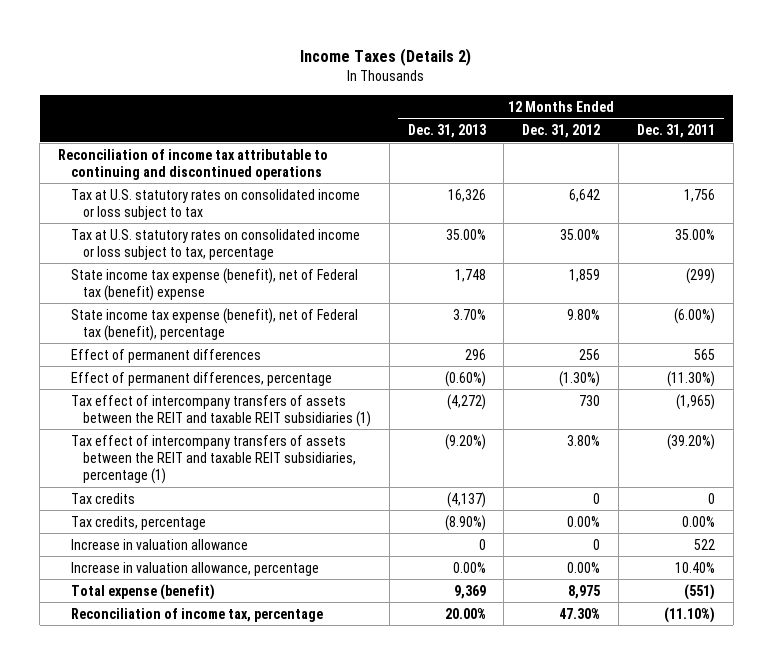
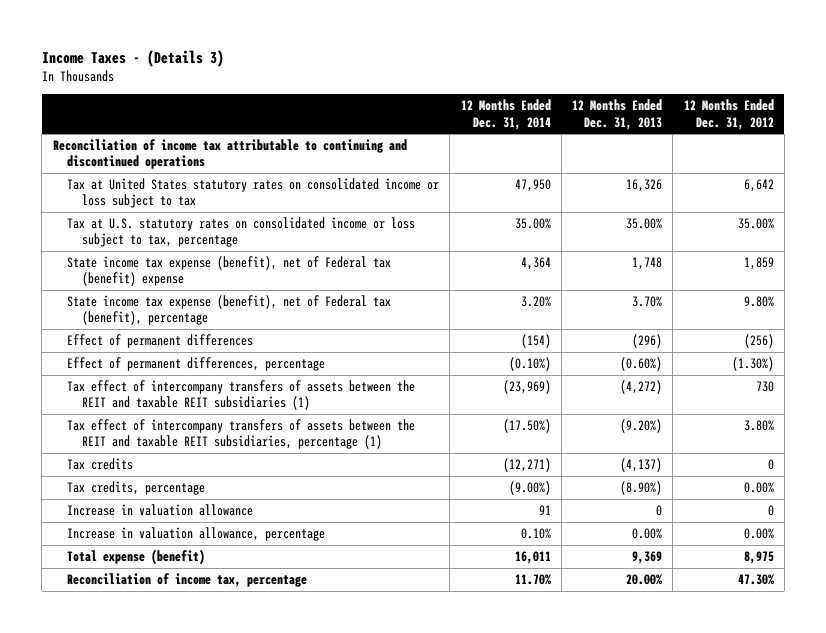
- Income Taxes (Details 2)
+ Income Taxes - (Details 3)
- | 12 Months Ended Dec. 31, 2013 | 12 Months Ended Dec. 31, 2012 | 12 Months Ended Dec. 31, 2011
+ | 12 Months Ended Dec. 31, 2014 | 12 Months Ended Dec. 31, 2013 | 12 Months Ended Dec. 31, 2012
- Tax at U.S. statutory rates on consolidated income or loss subject to tax | 16,326 | 6,642 | 1,756
+ Tax at United States statutory rates on consolidated income or loss subject to tax | 47,950 | 16,326 | 6,642
- Effect of permanent differences | 296 | 256 | 565
+ Effect of permanent differences | (154) | (296) | (256)

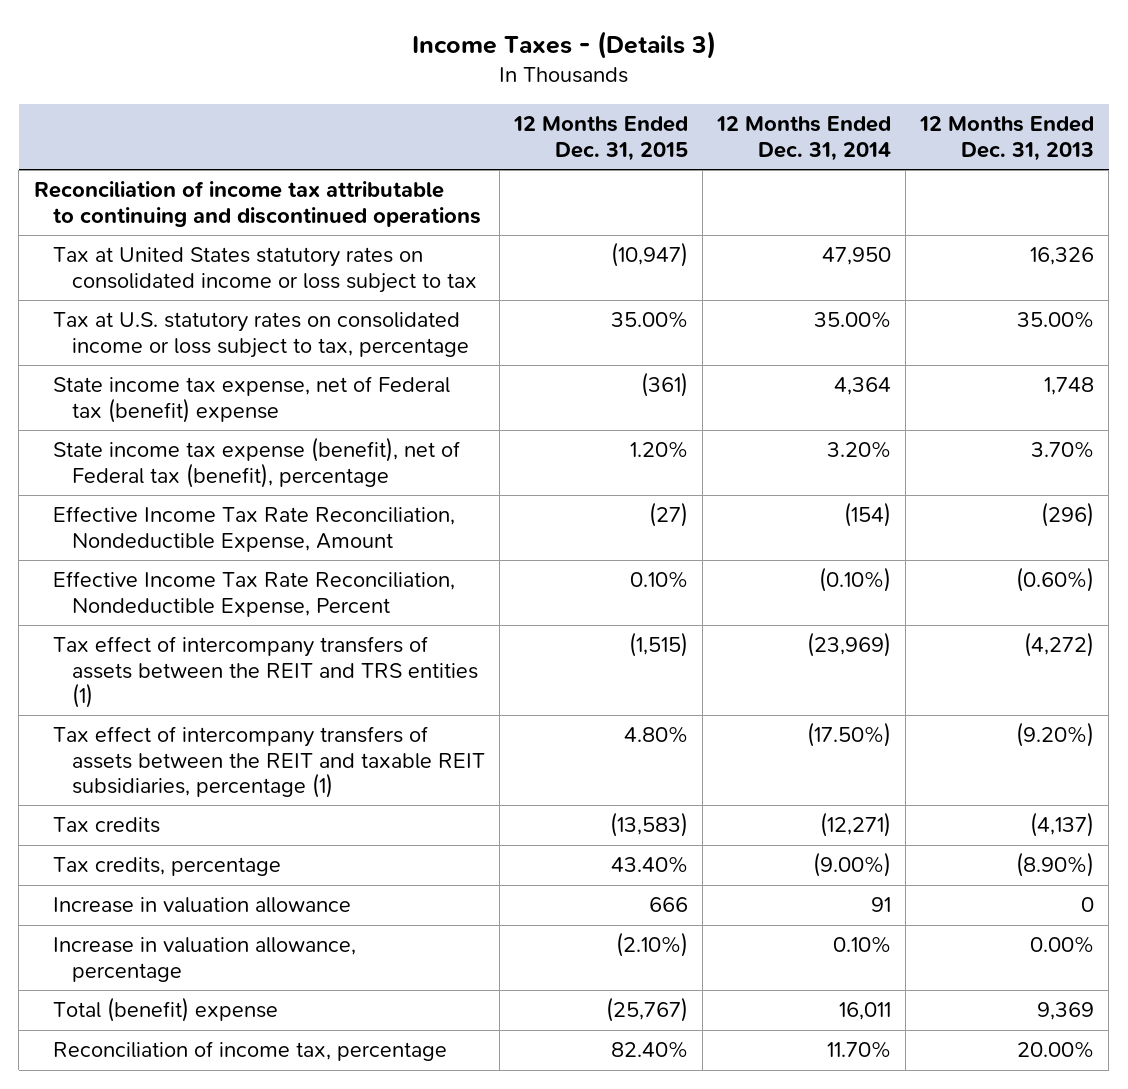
- | 12 Months Ended Dec. 31, 2014 | 12 Months Ended Dec. 31, 2013 | 12 Months Ended Dec. 31, 2012
+ | 12 Months Ended Dec. 31, 2015 | 12 Months Ended Dec. 31, 2014 | 12 Months Ended Dec. 31, 2013
- State income tax expense (benefit), net of Federal tax (benefit) expense | 4,364 | 1,748 | 1,859
+ State income tax expense, net of Federal tax (benefit) expense | (361) | 4,364 | 1,748
- Effect of permanent differences | (154) | (296) | (256)
- Effect of permanent differences, percentage | (0.10%) | (0.60%) | (1.30%)
- Tax effect of intercompany transfers of assets between the REIT and taxable REIT subsidiaries (1) | (23,969) | (4,272) | 730
+ Effective Income Tax Rate Reconciliation, Nondeductible Expense, Amount | (27) | (154) | (296)
+ Effective Income Tax Rate Reconciliation, Nondeductible Expense, Percent | 0.10% | (0.10%) | (0.60%)
+ Tax effect of intercompany transfers of assets between the REIT and TRS entities (1) | (1,515) | (23,969) | (4,272)
- Total expense (benefit) | 16,011 | 9,369 | 8,975
+ Total (benefit) expense | (25,767) | 16,011 | 9,369

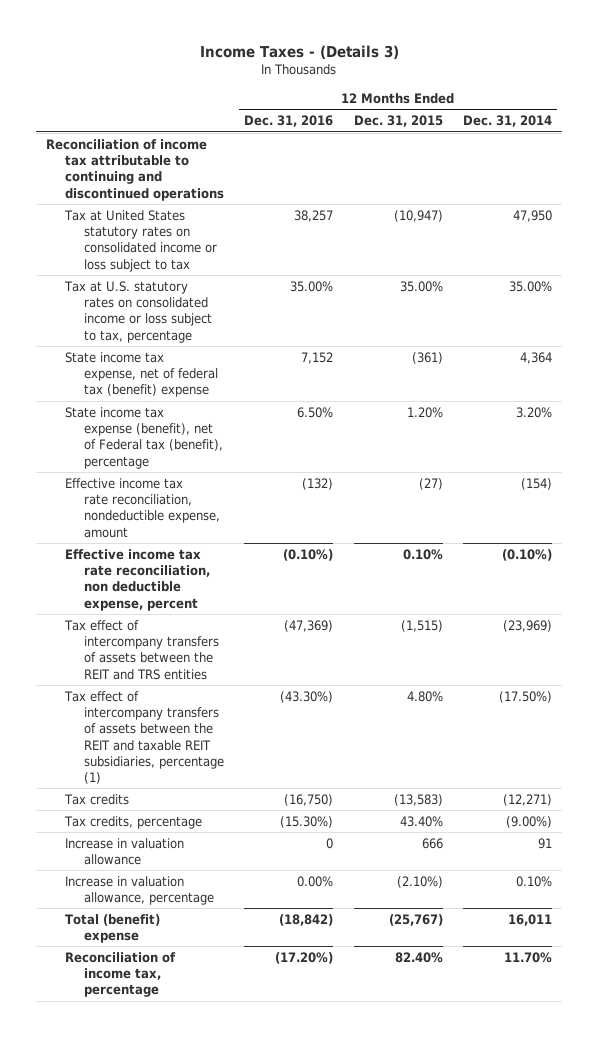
- | 12 Months Ended Dec. 31, 2015 | 12 Months Ended Dec. 31, 2014 | 12 Months Ended Dec. 31, 2013
+ | 12 Months Ended Dec. 31, 2016 | 12 Months Ended Dec. 31, 2015 | 12 Months Ended Dec. 31, 2014
- State income tax expense, net of Federal tax (benefit) expense | (361) | 4,364 | 1,748
+ State income tax expense, net of federal tax (benefit) expense | 7,152 | (361) | 4,364
- Effective Income Tax Rate Reconciliation, Nondeductible Expense, Amount | (27) | (154) | (296)
- Effective Income Tax Rate Reconciliation, Nondeductible Expense, Percent | 0.10% | (0.10%) | (0.60%)
- Tax effect of intercompany transfers of assets between the REIT and TRS entities (1) | (1,515) | (23,969) | (4,272)
+ Effective income tax rate reconciliation, nondeductible expense, amount | (132) | (27) | (154)
+ Effective income tax rate reconciliation, non deductible expense, percent | (0.10%) | 0.10% | (0.10%)
+ Tax effect of intercompany transfers of assets between the REIT and TRS entities | (47,369) | (1,515) | (23,969)

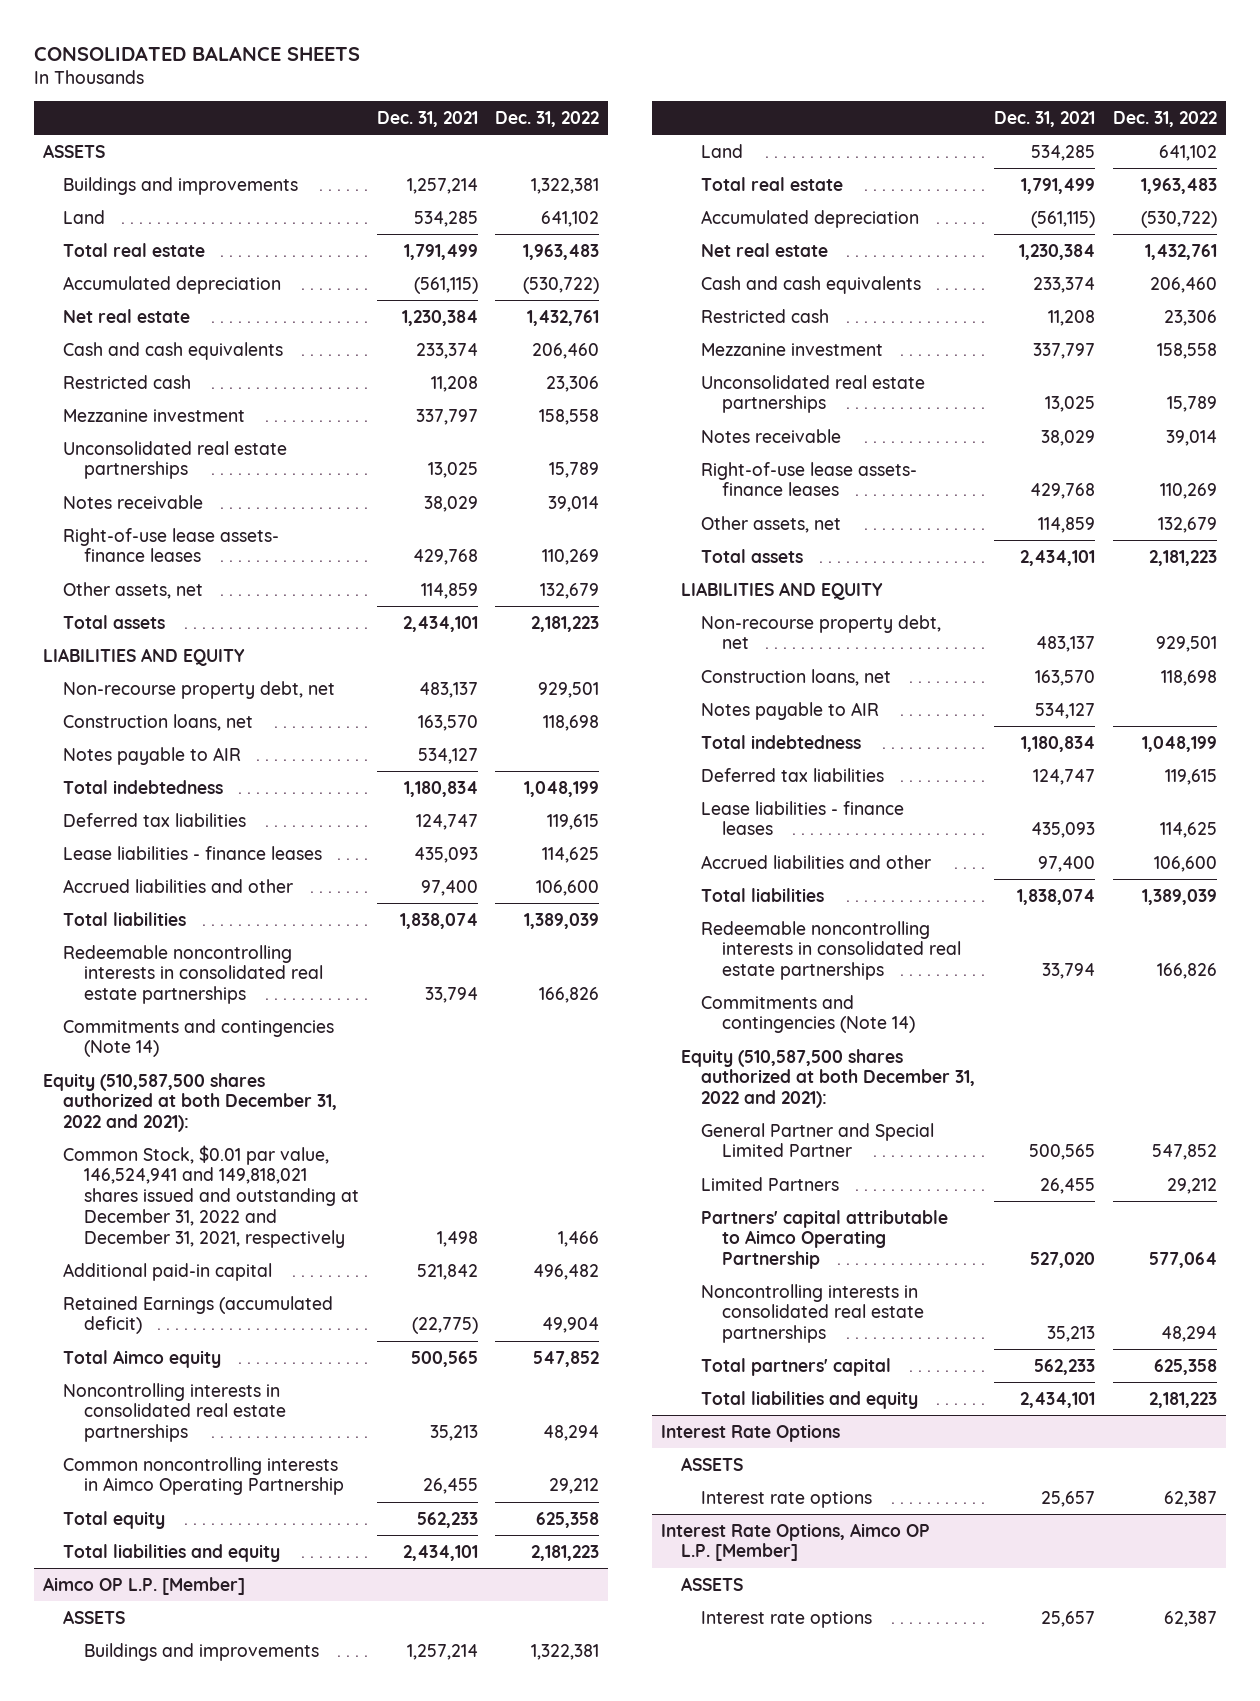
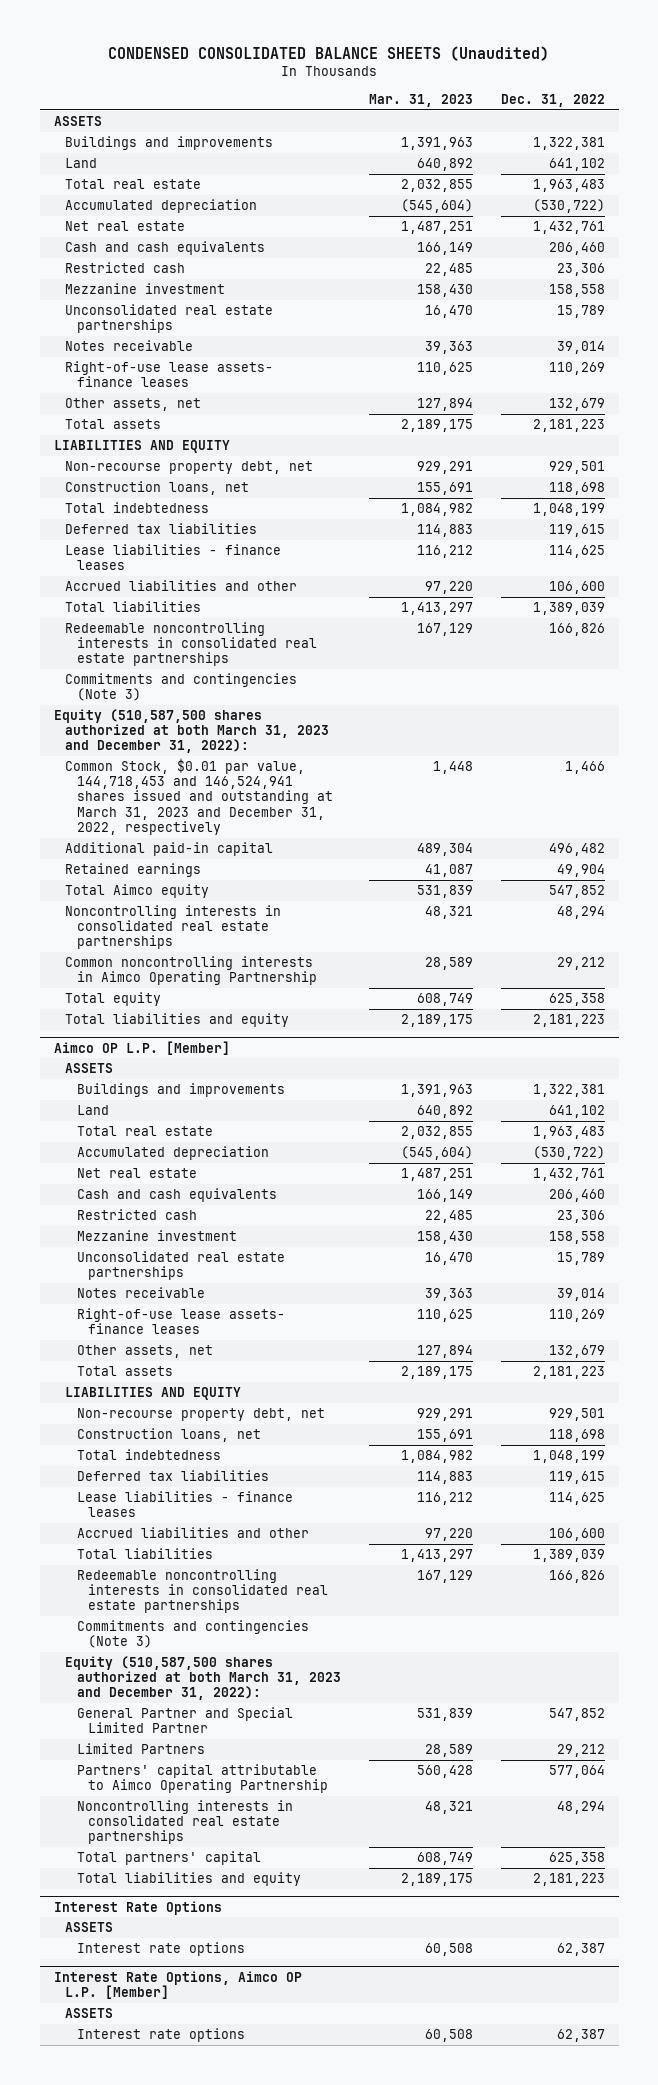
- CONSOLIDATED BALANCE SHEETS
+ CONDENSED CONSOLIDATED BALANCE SHEETS (Unaudited)
- | Dec. 31, 2021 | Dec. 31, 2022
+ | Mar. 31, 2023 | Dec. 31, 2022
- Notes payable to AIR | 534,127 |
- Commitments and contingencies (Note 14)
- Equity (510,587,500 shares authorized at both December 31, 2022 and 2021):
- Common Stock, $0.01 par value, 146,524,941 and 149,818,021 shares issued and outstanding at December 31, 2022 and December 31, 2021, respectively | 1,498 | 1,466
+ Commitments and contingencies (Note 3)
+ Equity (510,587,500 shares authorized at both March 31, 2023 and December 31, 2022):
+ Common Stock, $0.01 par value, 144,718,453 and 146,524,941 shares issued and outstanding at March 31, 2023 and December 31, 2022, respectively | 1,448 | 1,466
- Retained Earnings (accumulated deficit) | (22,775) | 49,904
+ Retained earnings | 41,087 | 49,904
@ Aimco OP L.P. [Member]
- Notes payable to AIR | 534,127 |
- Commitments and contingencies (Note 14)
- Equity (510,587,500 shares authorized at both December 31, 2022 and 2021):
+ Commitments and contingencies (Note 3)
+ Equity (510,587,500 shares authorized at both March 31, 2023 and December 31, 2022):

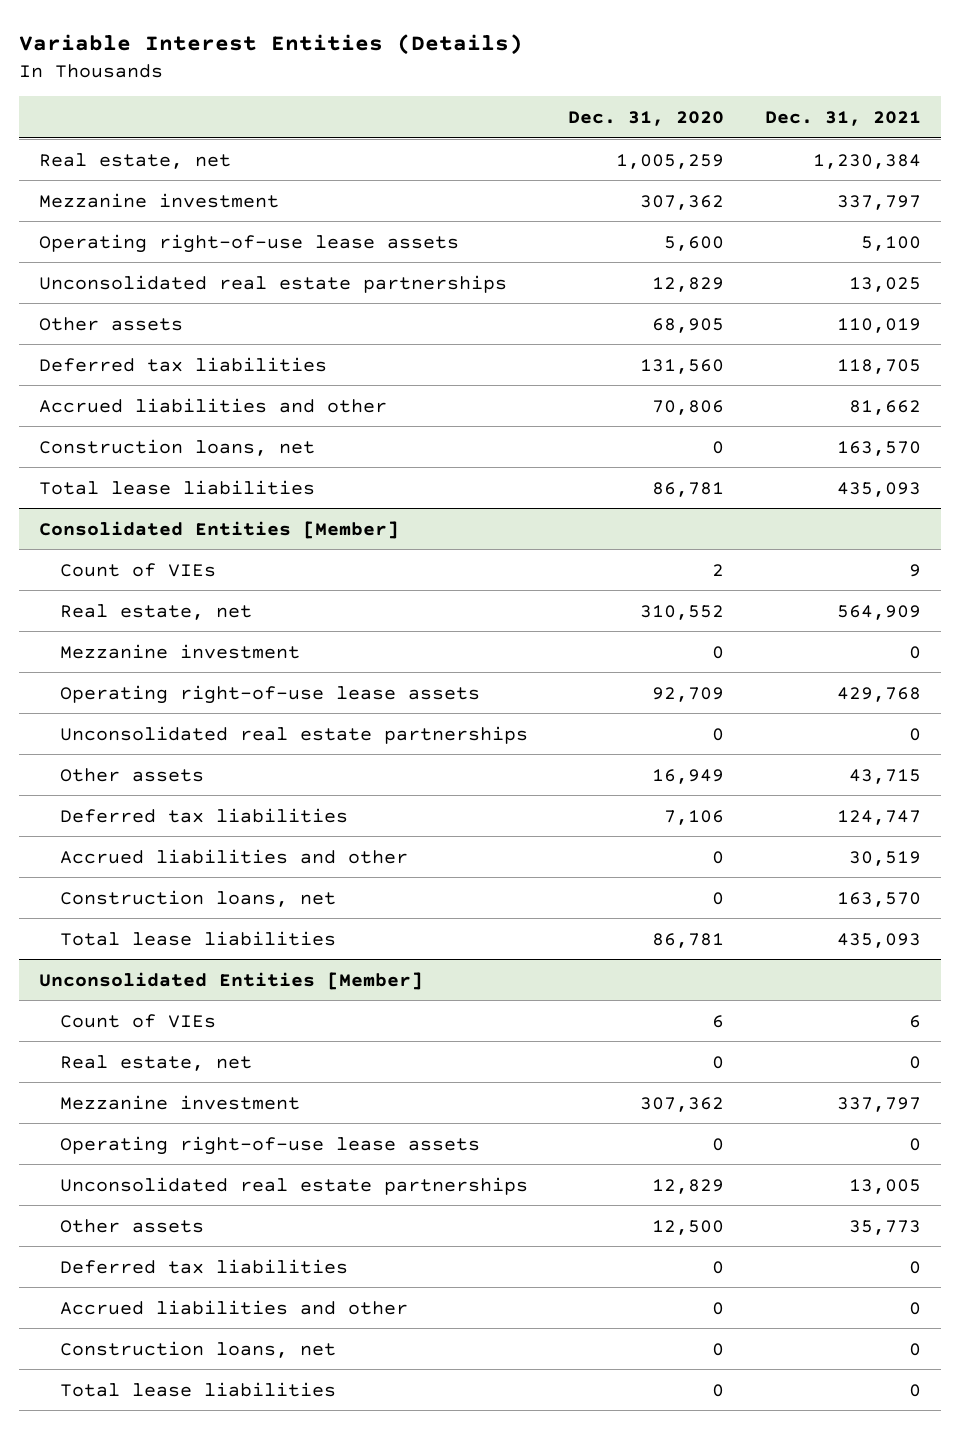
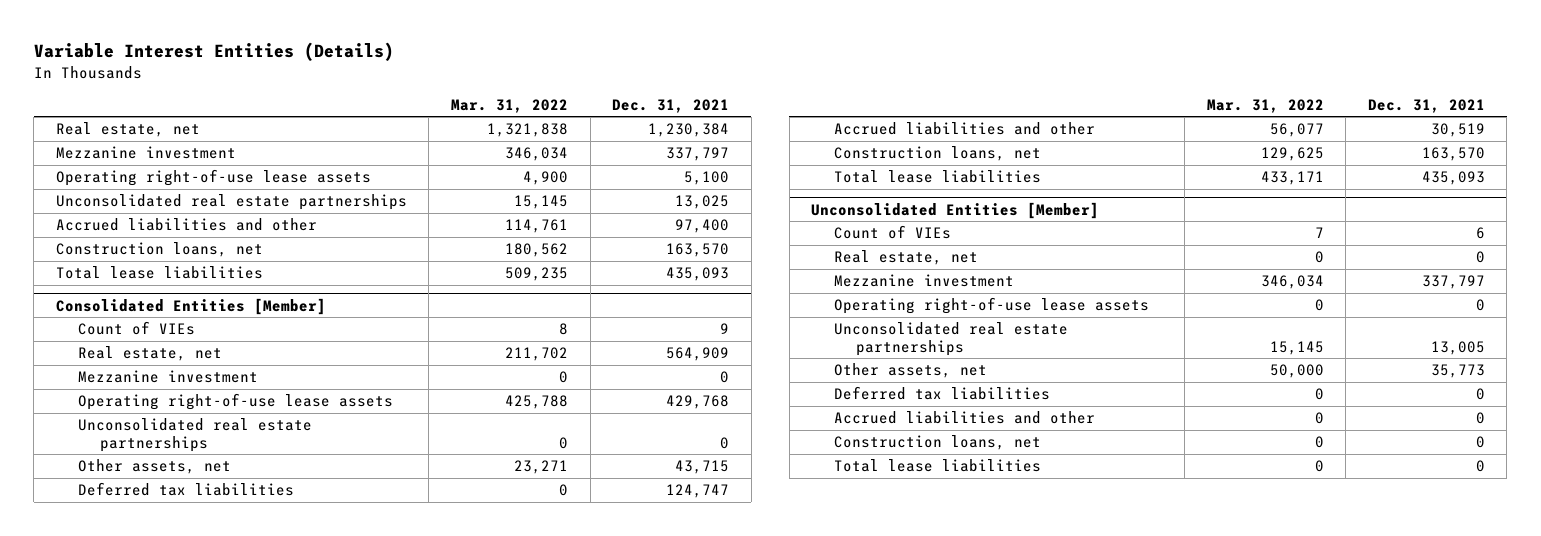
- | Dec. 31, 2020 | Dec. 31, 2021
+ | Mar. 31, 2022 | Dec. 31, 2021
- Other assets | 68,905 | 110,019
- Deferred tax liabilities | 131,560 | 118,705
- Accrued liabilities and other | 70,806 | 81,662
+ Accrued liabilities and other | 114,761 | 97,400
@ Consolidated Entities [Member]
- Other assets | 16,949 | 43,715
+ Other assets, net | 23,271 | 43,715
@ Unconsolidated Entities [Member]
- Other assets | 12,500 | 35,773
+ Other assets, net | 50,000 | 35,773

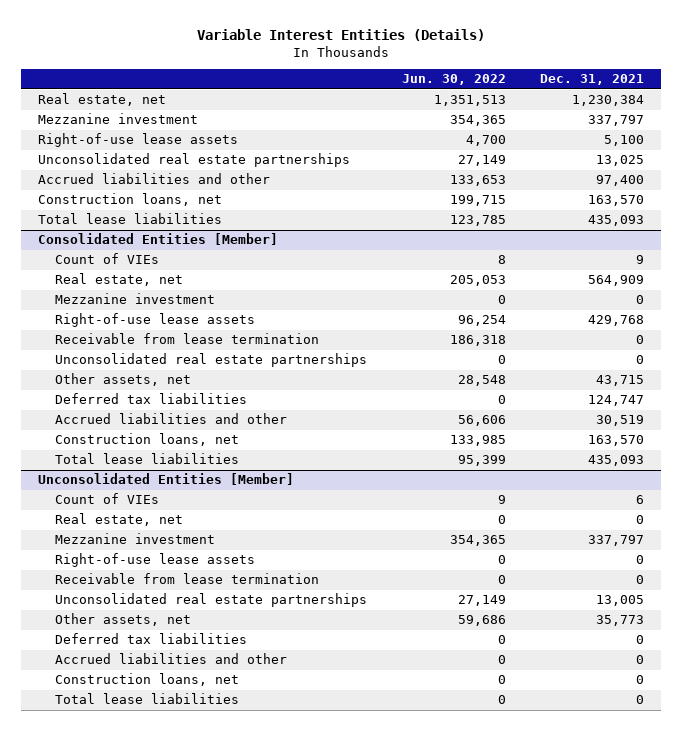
- | Mar. 31, 2022 | Dec. 31, 2021
+ | Jun. 30, 2022 | Dec. 31, 2021
- Operating right-of-use lease assets | 4,900 | 5,100
+ Right-of-use lease assets | 4,700 | 5,100
@ Consolidated Entities [Member]
- Operating right-of-use lease assets | 425,788 | 429,768
+ Right-of-use lease assets | 96,254 | 429,768
+ Receivable from lease termination | 186,318 | 0
@ Unconsolidated Entities [Member]
- Operating right-of-use lease assets | 0 | 0
+ Right-of-use lease assets | 0 | 0
+ Receivable from lease termination | 0 | 0

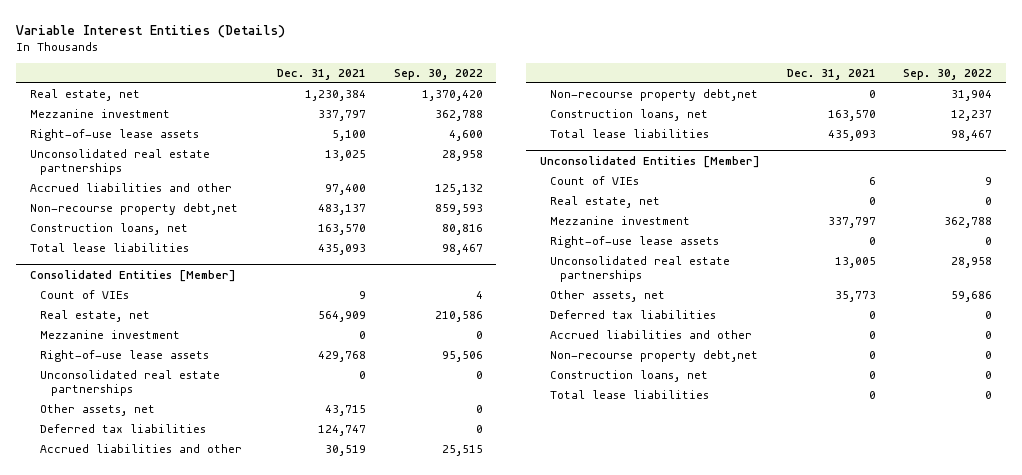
- | Jun. 30, 2022 | Dec. 31, 2021
+ | Dec. 31, 2021 | Sep. 30, 2022
+ Non-recourse property debt,net | 483,137 | 859,593
@ Consolidated Entities [Member]
- Receivable from lease termination | 186,318 | 0
+ Non-recourse property debt,net | 0 | 31,904
@ Unconsolidated Entities [Member]
- Receivable from lease termination | 0 | 0
+ Non-recourse property debt,net | 0 | 0

